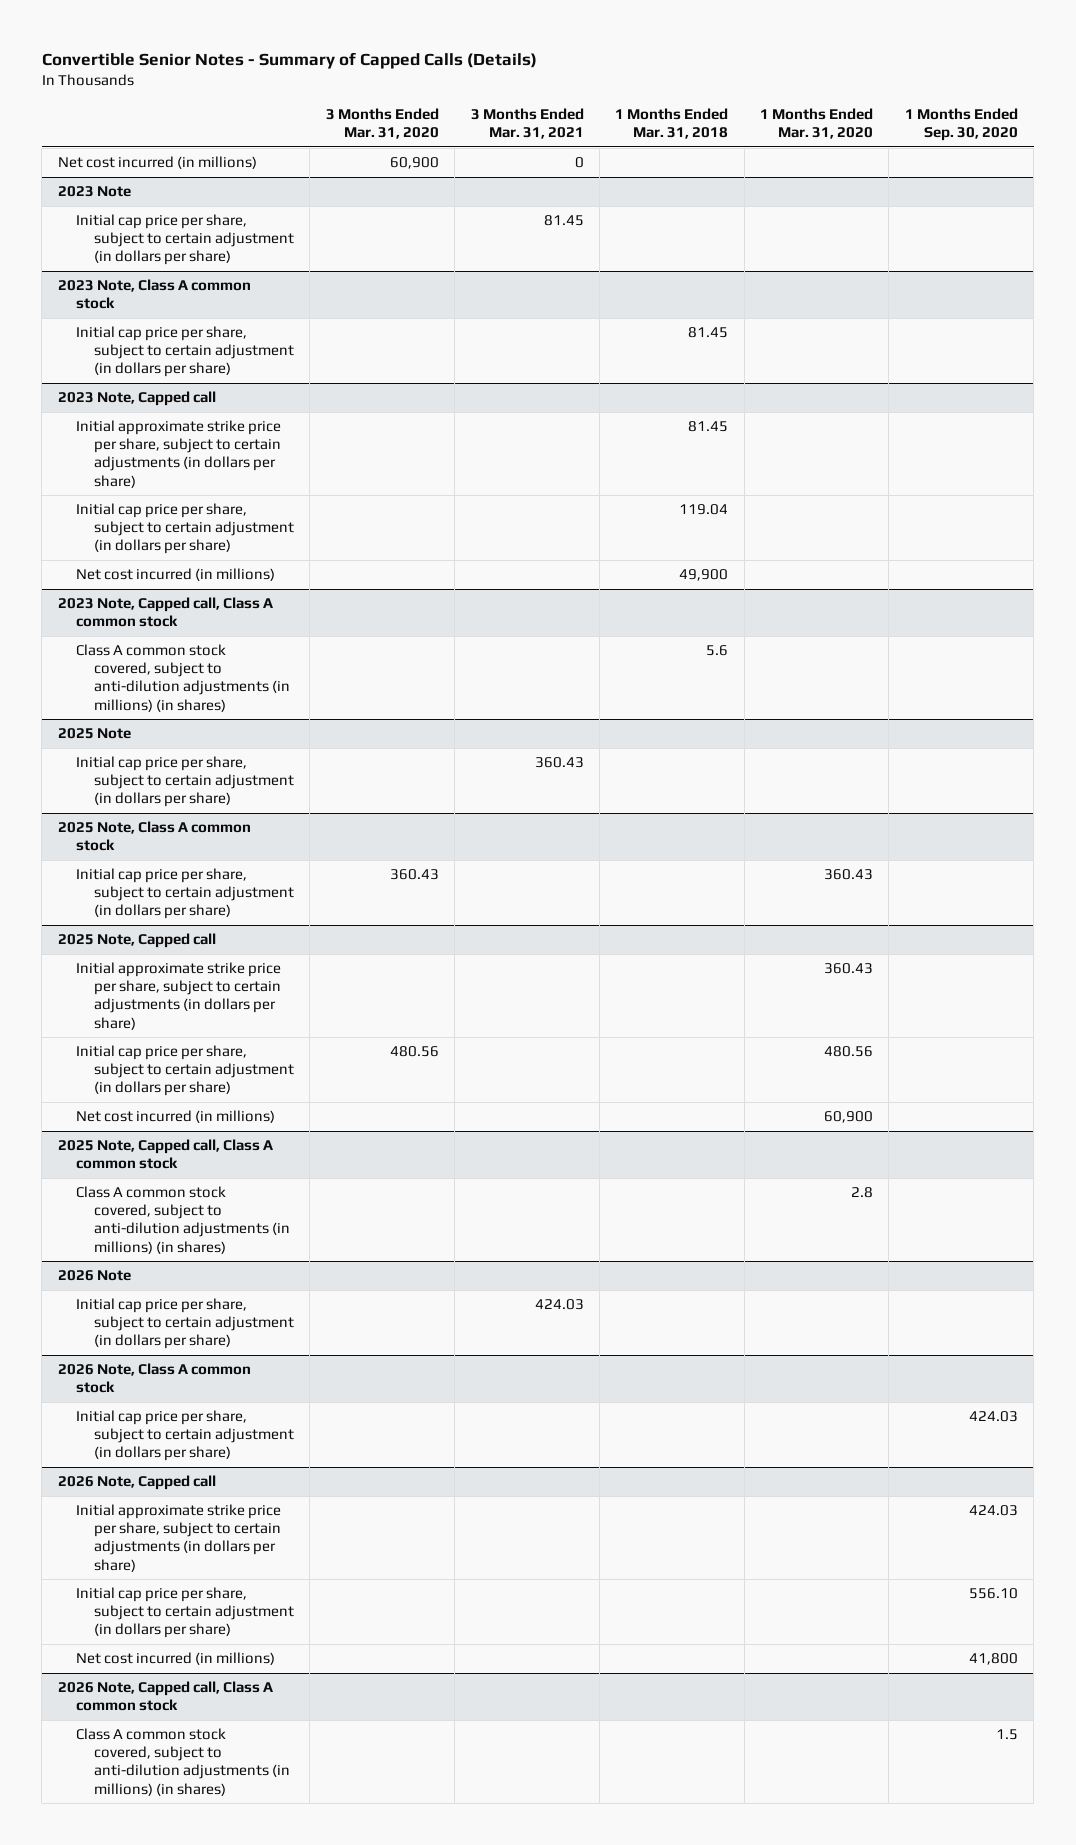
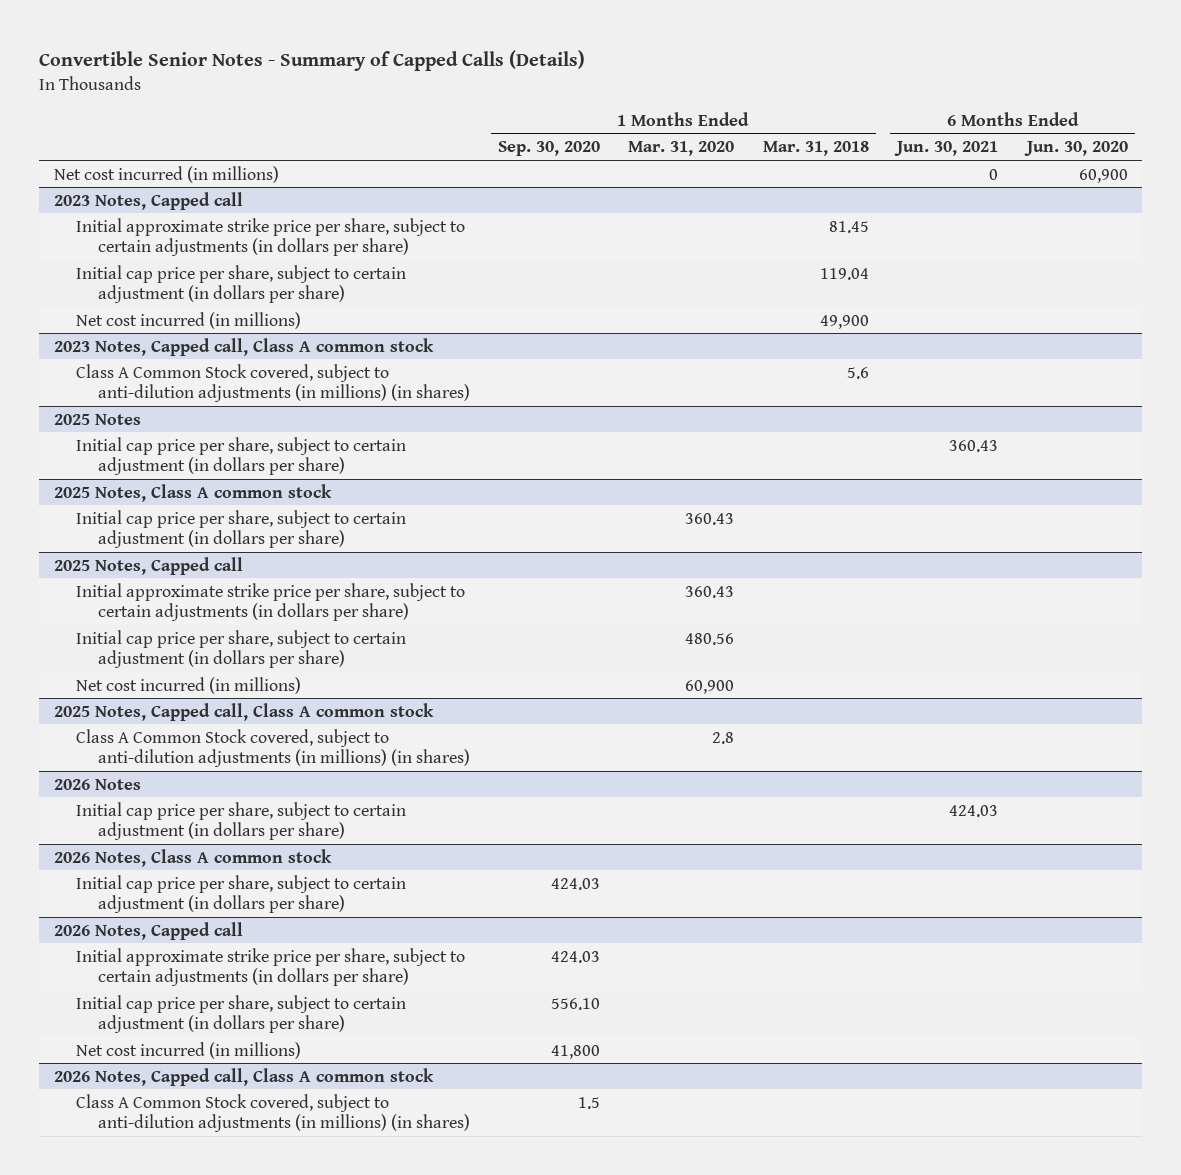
- | 3 Months Ended Mar. 31, 2020 | 3 Months Ended Mar. 31, 2021 | 1 Months Ended Mar. 31, 2018 | 1 Months Ended Mar. 31, 2020 | 1 Months Ended Sep. 30, 2020
+ | 1 Months Ended Sep. 30, 2020 | 1 Months Ended Mar. 31, 2020 | 1 Months Ended Mar. 31, 2018 | 6 Months Ended Jun. 30, 2021 | 6 Months Ended Jun. 30, 2020
- 2023 Note
- Initial cap price per share, subject to certain adjustment (in dollars per share) | | 81.45 | | |
- 2023 Note, Class A common stock
- Initial cap price per share, subject to certain adjustment (in dollars per share) | | | 81.45 | |
- 2023 Note, Capped call
+ 2023 Notes, Capped call
- 2023 Note, Capped call, Class A common stock
- Class A common stock covered, subject to anti-dilution adjustments (in millions) (in shares) | | | 5.6 | |
- 2025 Note
+ 2023 Notes, Capped call, Class A common stock
+ Class A Common Stock covered, subject to anti-dilution adjustments (in millions) (in shares) | | | 5.6 | |
+ 2025 Notes
- 2025 Note, Class A common stock
+ 2025 Notes, Class A common stock
- 2025 Note, Capped call
+ 2025 Notes, Capped call
- 2025 Note, Capped call, Class A common stock
- Class A common stock covered, subject to anti-dilution adjustments (in millions) (in shares) | | | | 2.8 |
- 2026 Note
+ 2025 Notes, Capped call, Class A common stock
+ Class A Common Stock covered, subject to anti-dilution adjustments (in millions) (in shares) | | 2.8 | | |
+ 2026 Notes
- 2026 Note, Class A common stock
+ 2026 Notes, Class A common stock
- 2026 Note, Capped call
+ 2026 Notes, Capped call
- 2026 Note, Capped call, Class A common stock
- Class A common stock covered, subject to anti-dilution adjustments (in millions) (in shares) | | | | | 1.5
+ 2026 Notes, Capped call, Class A common stock
+ Class A Common Stock covered, subject to anti-dilution adjustments (in millions) (in shares) | 1.5 | | | |

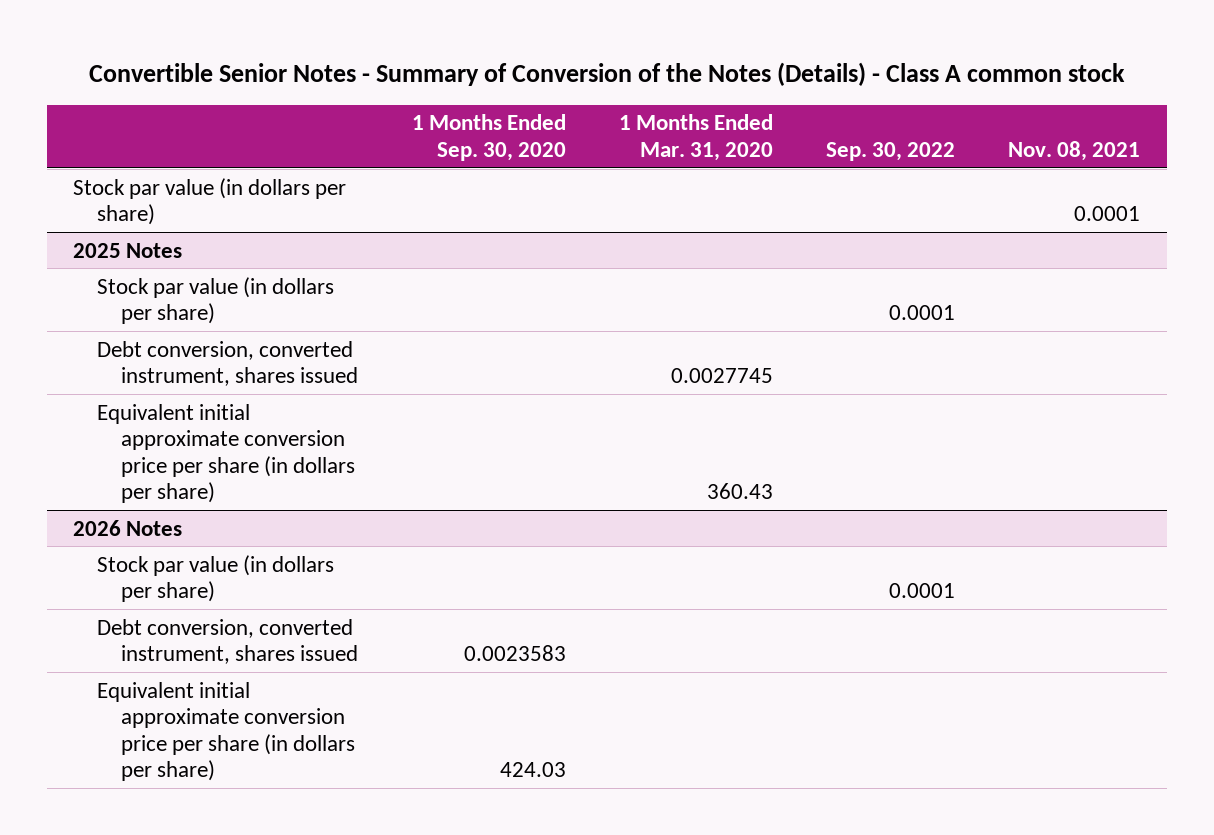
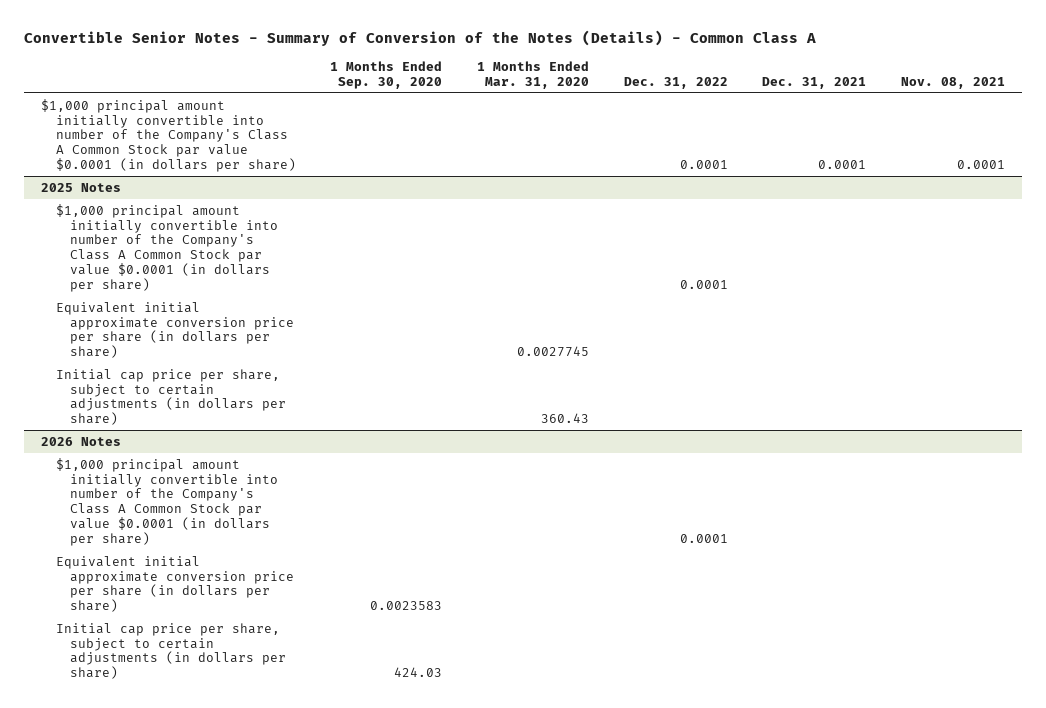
- Convertible Senior Notes - Summary of Conversion of the Notes (Details) - Class A common stock
+ Convertible Senior Notes - Summary of Conversion of the Notes (Details) - Common Class A
- | 1 Months Ended Sep. 30, 2020 | 1 Months Ended Mar. 31, 2020 | Sep. 30, 2022 | Nov. 08, 2021
+ | 1 Months Ended Sep. 30, 2020 | 1 Months Ended Mar. 31, 2020 | Dec. 31, 2022 | Dec. 31, 2021 | Nov. 08, 2021
- Stock par value (in dollars per share) | | | | 0.0001
+ $1,000 principal amount initially convertible into number of the Company's Class A Common Stock par value $0.0001 (in dollars per share) | | | 0.0001 | 0.0001 | 0.0001
@ 2025 Notes
- Stock par value (in dollars per share) | | | 0.0001 |
- Debt conversion, converted instrument, shares issued | | 0.0027745 | |
- Equivalent initial approximate conversion price per share (in dollars per share) | | 360.43 | |
+ $1,000 principal amount initially convertible into number of the Company's Class A Common Stock par value $0.0001 (in dollars per share) | | | 0.0001 | |
+ Equivalent initial approximate conversion price per share (in dollars per share) | | 0.0027745 | | |
+ Initial cap price per share, subject to certain adjustments (in dollars per share) | | 360.43 | | |
@ 2026 Notes
- Stock par value (in dollars per share) | | | 0.0001 |
- Debt conversion, converted instrument, shares issued | 0.0023583 | | |
- Equivalent initial approximate conversion price per share (in dollars per share) | 424.03 | | |
+ $1,000 principal amount initially convertible into number of the Company's Class A Common Stock par value $0.0001 (in dollars per share) | | | 0.0001 | |
+ Equivalent initial approximate conversion price per share (in dollars per share) | 0.0023583 | | | |
+ Initial cap price per share, subject to certain adjustments (in dollars per share) | 424.03 | | | |

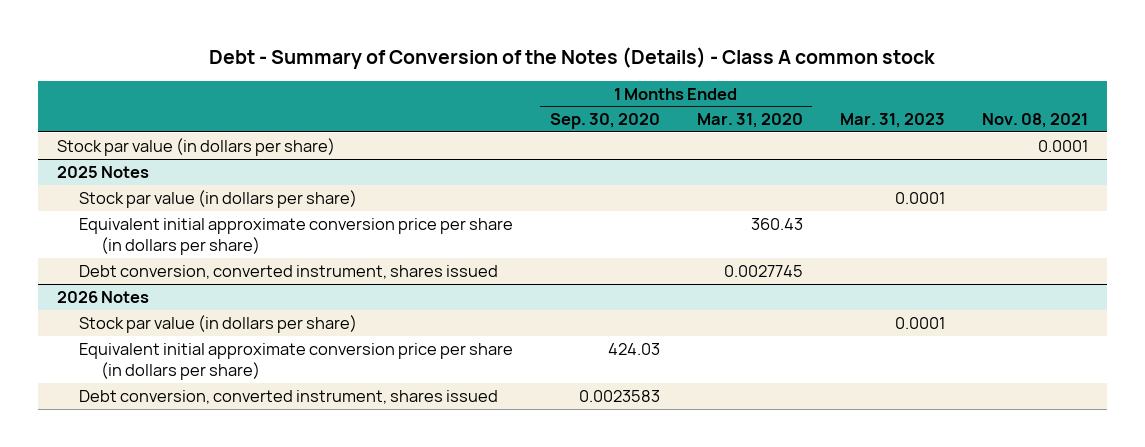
- Convertible Senior Notes - Summary of Conversion of the Notes (Details) - Common Class A
+ Debt - Summary of Conversion of the Notes (Details) - Class A common stock
- | 1 Months Ended Sep. 30, 2020 | 1 Months Ended Mar. 31, 2020 | Dec. 31, 2022 | Dec. 31, 2021 | Nov. 08, 2021
+ | 1 Months Ended Sep. 30, 2020 | 1 Months Ended Mar. 31, 2020 | Mar. 31, 2023 | Nov. 08, 2021
- $1,000 principal amount initially convertible into number of the Company's Class A Common Stock par value $0.0001 (in dollars per share) | | | 0.0001 | 0.0001 | 0.0001
+ Stock par value (in dollars per share) | | | | 0.0001
@ 2025 Notes
- $1,000 principal amount initially convertible into number of the Company's Class A Common Stock par value $0.0001 (in dollars per share) | | | 0.0001 | |
- Equivalent initial approximate conversion price per share (in dollars per share) | | 0.0027745 | | |
- Initial cap price per share, subject to certain adjustments (in dollars per share) | | 360.43 | | |
+ Stock par value (in dollars per share) | | | 0.0001 |
+ Equivalent initial approximate conversion price per share (in dollars per share) | | 360.43 | |
+ Debt conversion, converted instrument, shares issued | | 0.0027745 | |
@ 2026 Notes
- $1,000 principal amount initially convertible into number of the Company's Class A Common Stock par value $0.0001 (in dollars per share) | | | 0.0001 | |
- Equivalent initial approximate conversion price per share (in dollars per share) | 0.0023583 | | | |
- Initial cap price per share, subject to certain adjustments (in dollars per share) | 424.03 | | | |
+ Stock par value (in dollars per share) | | | 0.0001 |
+ Equivalent initial approximate conversion price per share (in dollars per share) | 424.03 | | |
+ Debt conversion, converted instrument, shares issued | 0.0023583 | | |

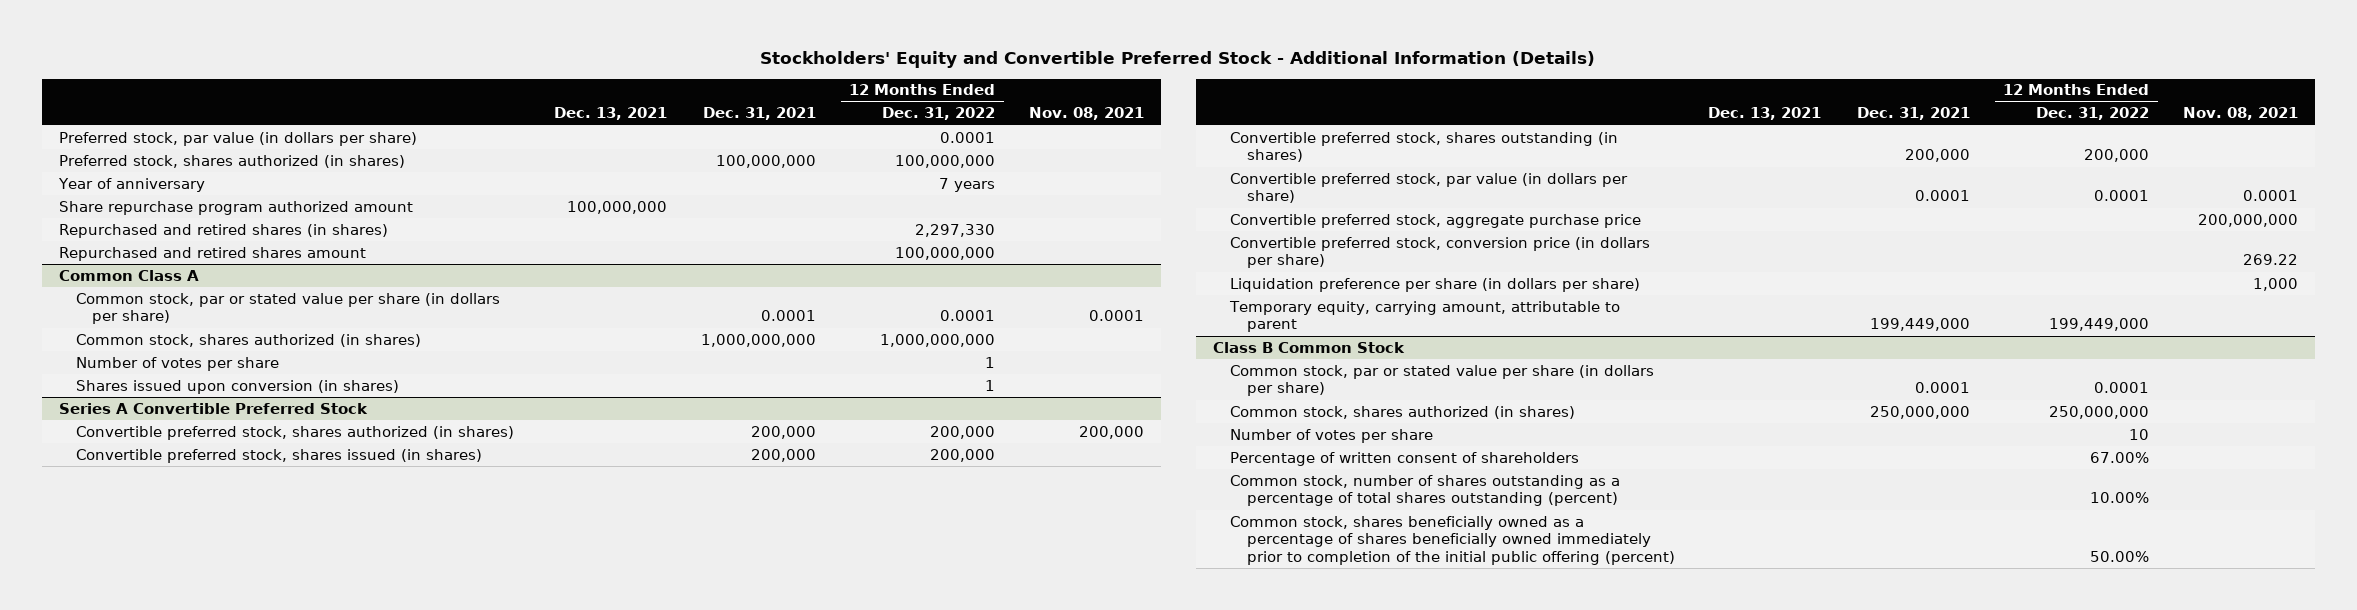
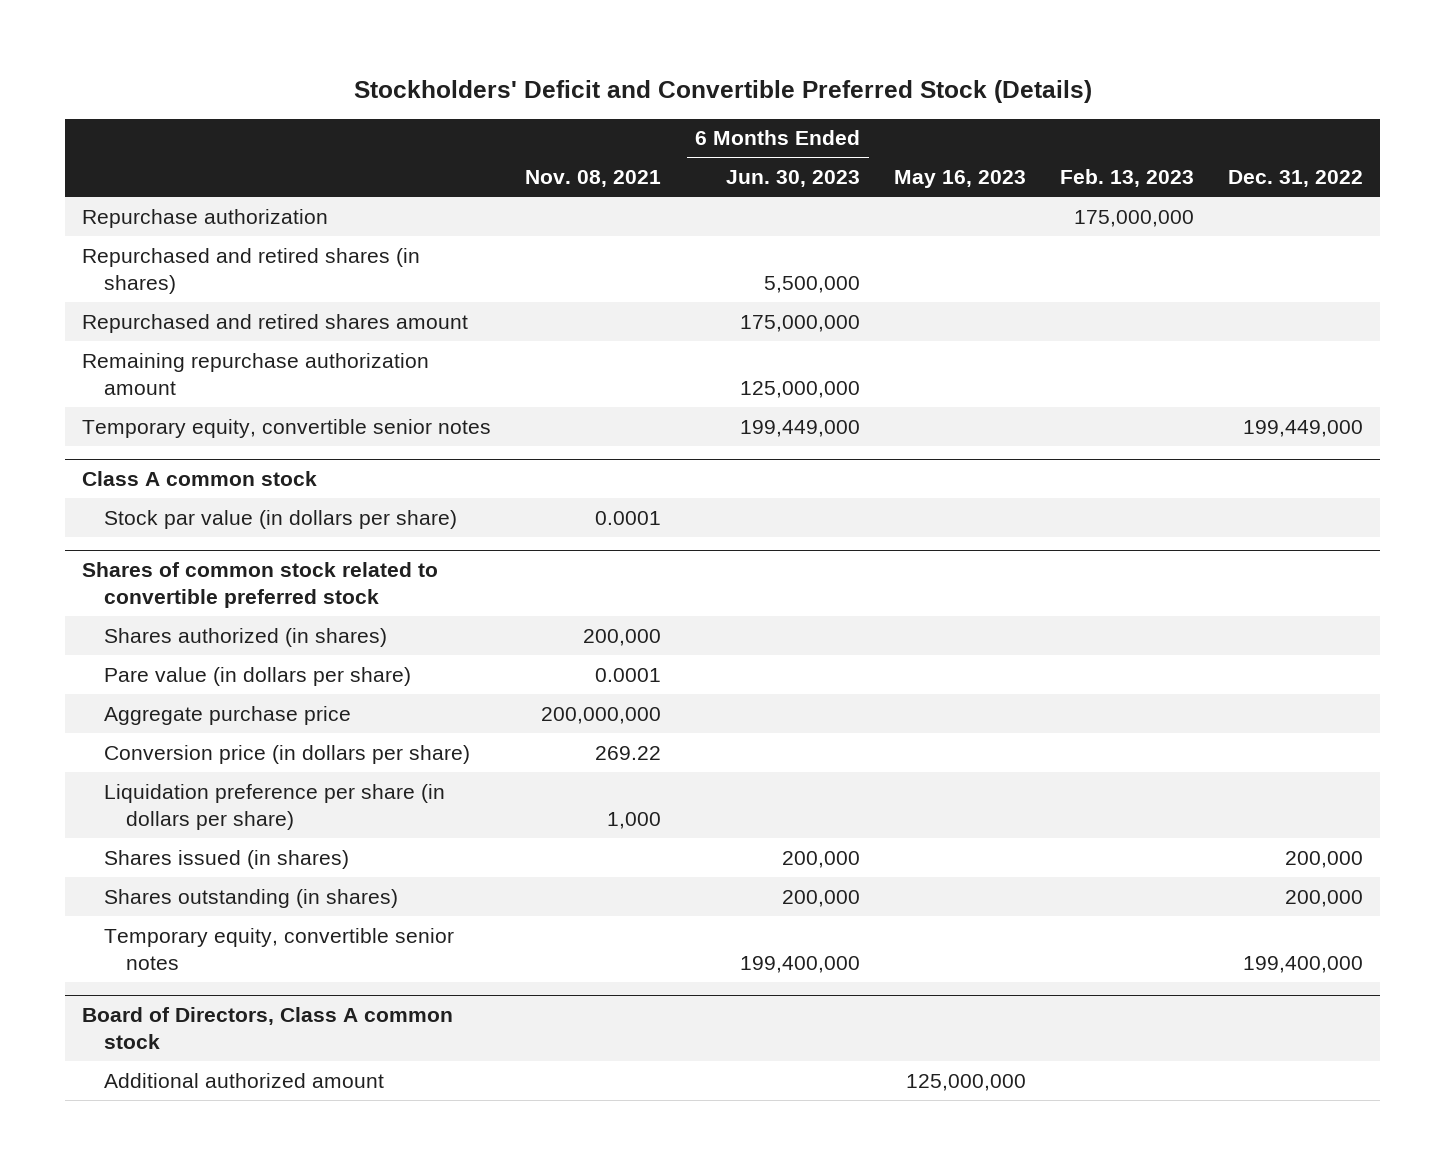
- Stockholders' Equity and Convertible Preferred Stock - Additional Information (Details)
+ Stockholders' Deficit and Convertible Preferred Stock (Details)
- | Dec. 13, 2021 | Dec. 31, 2021 | 12 Months Ended Dec. 31, 2022 | Nov. 08, 2021
+ | Nov. 08, 2021 | 6 Months Ended Jun. 30, 2023 | May 16, 2023 | Feb. 13, 2023 | Dec. 31, 2022
- Preferred stock, par value (in dollars per share) | | | 0.0001 |
- Preferred stock, shares authorized (in shares) | | 100,000,000 | 100,000,000 |
- Year of anniversary | | | 7 years |
- Share repurchase program authorized amount | 100,000,000 | | |
+ Repurchase authorization | | | | 175,000,000 |
- Common Class A
- Common stock, par or stated value per share (in dollars per share) | | 0.0001 | 0.0001 | 0.0001
- Common stock, shares authorized (in shares) | | 1,000,000,000 | 1,000,000,000 |
- Number of votes per share | | | 1 |
- Shares issued upon conversion (in shares) | | | 1 |
- Series A Convertible Preferred Stock
- Convertible preferred stock, shares authorized (in shares) | | 200,000 | 200,000 | 200,000
- Convertible preferred stock, shares issued (in shares) | | 200,000 | 200,000 |
- Convertible preferred stock, shares outstanding (in shares) | | 200,000 | 200,000 |
- Convertible preferred stock, par value (in dollars per share) | | 0.0001 | 0.0001 | 0.0001
- Convertible preferred stock, aggregate purchase price | | | | 200,000,000
- Convertible preferred stock, conversion price (in dollars per share) | | | | 269.22
+ Remaining repurchase authorization amount | | 125,000,000 | | |
+ Temporary equity, convertible senior notes | | 199,449,000 | | | 199,449,000
+ Class A common stock
+ Stock par value (in dollars per share) | 0.0001 | | | |
+ Shares of common stock related to convertible preferred stock
+ Shares authorized (in shares) | 200,000 | | | |
+ Pare value (in dollars per share) | 0.0001 | | | |
+ Aggregate purchase price | 200,000,000 | | | |
+ Conversion price (in dollars per share) | 269.22 | | | |
- Temporary equity, carrying amount, attributable to parent | | 199,449,000 | 199,449,000 |
- Class B Common Stock
- Common stock, par or stated value per share (in dollars per share) | | 0.0001 | 0.0001 |
- Common stock, shares authorized (in shares) | | 250,000,000 | 250,000,000 |
- Number of votes per share | | | 10 |
- Percentage of written consent of shareholders | | | 67.00% |
- Common stock, number of shares outstanding as a percentage of total shares outstanding (percent) | | | 10.00% |
- Common stock, shares beneficially owned as a percentage of shares beneficially owned immediately prior to completion of the initial public offering (percent) | | | 50.00% |
+ Shares issued (in shares) | | 200,000 | | | 200,000
+ Shares outstanding (in shares) | | 200,000 | | | 200,000
+ Temporary equity, convertible senior notes | | 199,400,000 | | | 199,400,000
+ Board of Directors, Class A common stock
+ Additional authorized amount | | | 125,000,000 | |

